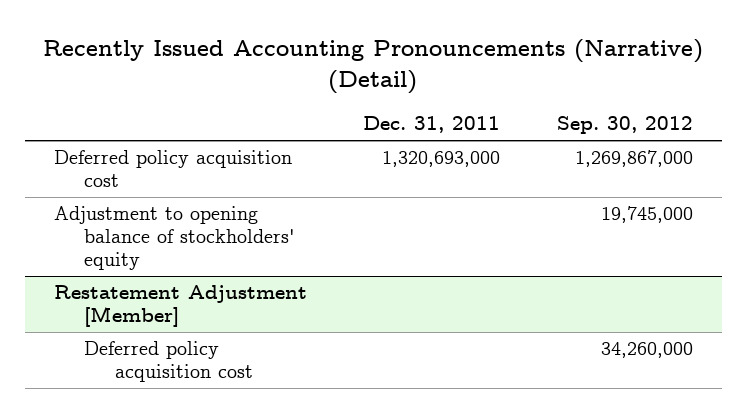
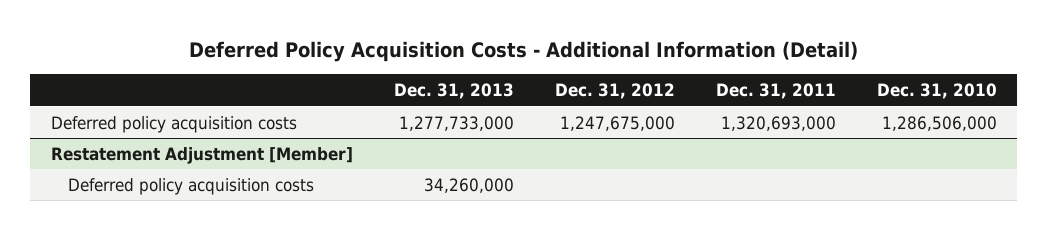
- Recently Issued Accounting Pronouncements (Narrative) (Detail)
+ Deferred Policy Acquisition Costs - Additional Information (Detail)
- | Dec. 31, 2011 | Sep. 30, 2012
+ | Dec. 31, 2013 | Dec. 31, 2012 | Dec. 31, 2011 | Dec. 31, 2010
- Deferred policy acquisition cost | 1,320,693,000 | 1,269,867,000
- Adjustment to opening balance of stockholders' equity | | 19,745,000
+ Deferred policy acquisition costs | 1,277,733,000 | 1,247,675,000 | 1,320,693,000 | 1,286,506,000
@ Restatement Adjustment [Member]
- Deferred policy acquisition cost | | 34,260,000
+ Deferred policy acquisition costs | 34,260,000 | | |

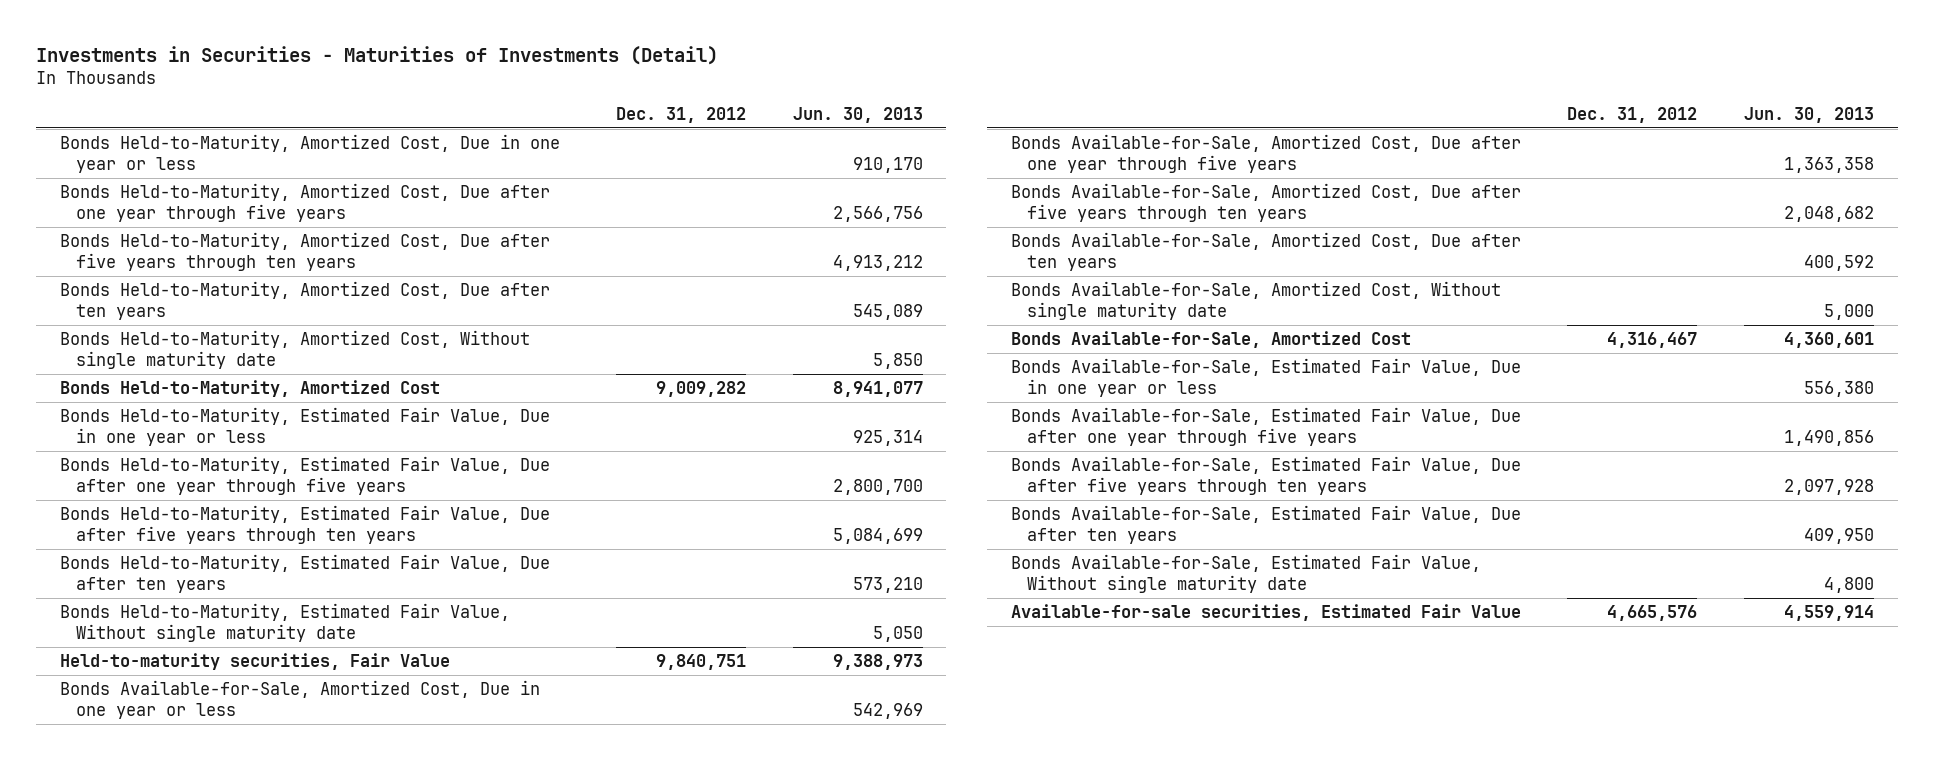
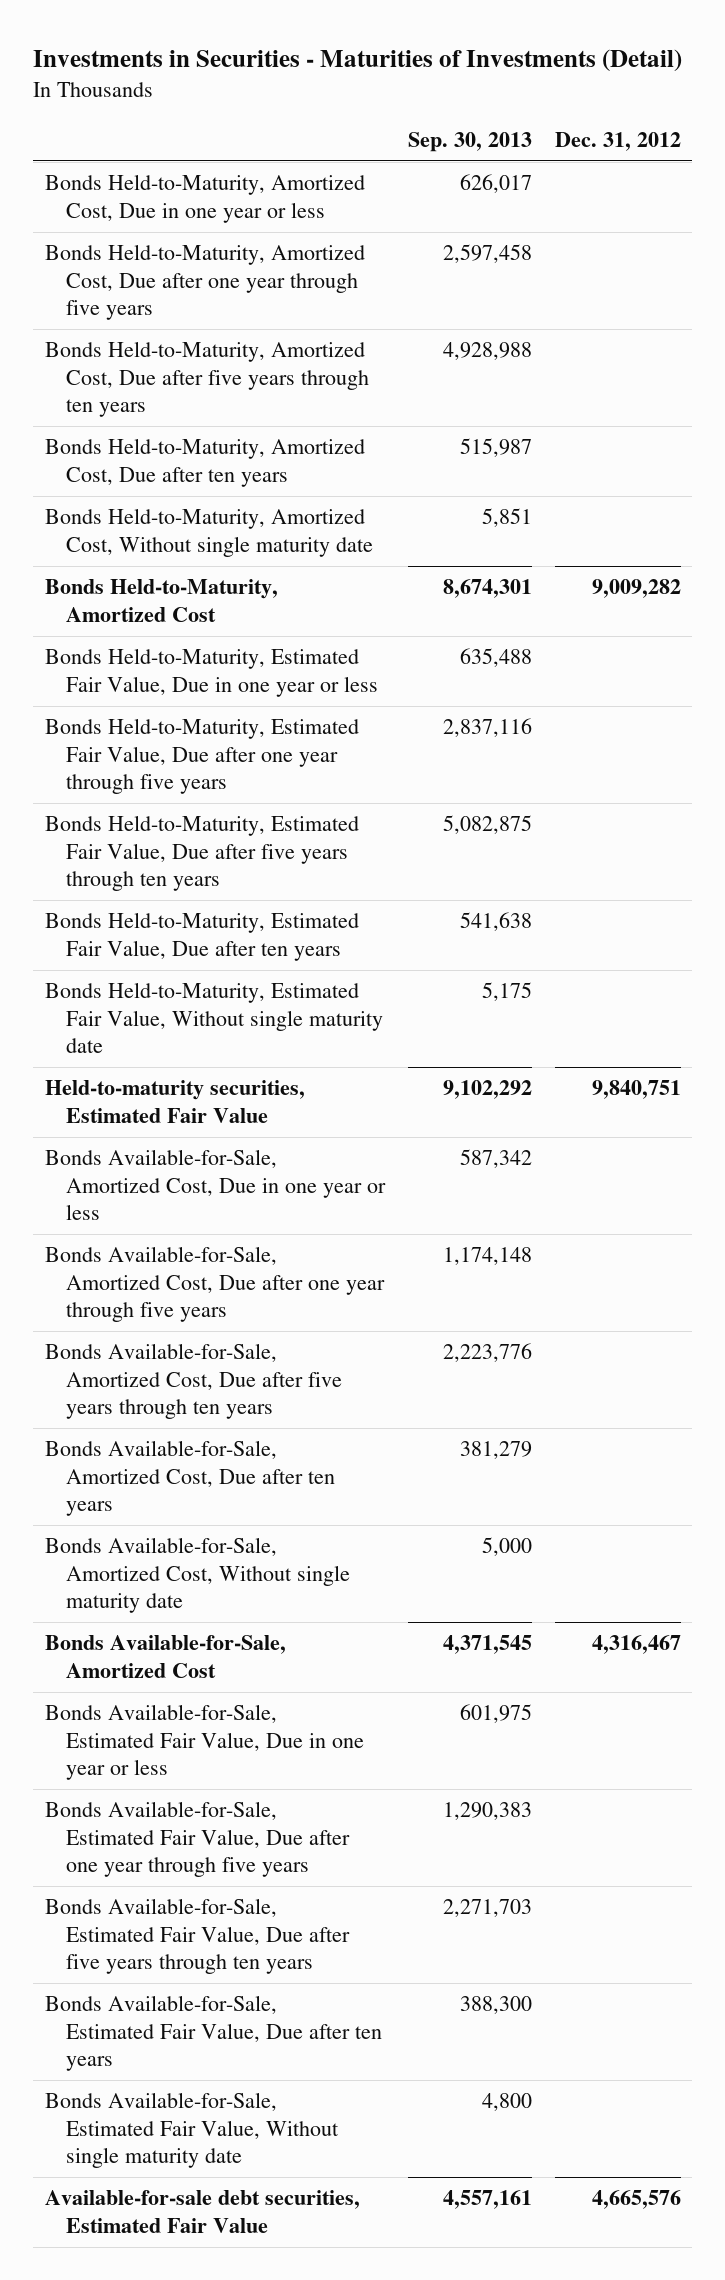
- | Dec. 31, 2012 | Jun. 30, 2013
+ | Sep. 30, 2013 | Dec. 31, 2012
- Held-to-maturity securities, Fair Value | 9,840,751 | 9,388,973
+ Held-to-maturity securities, Estimated Fair Value | 9,102,292 | 9,840,751
- Available-for-sale securities, Estimated Fair Value | 4,665,576 | 4,559,914
+ Available-for-sale debt securities, Estimated Fair Value | 4,557,161 | 4,665,576

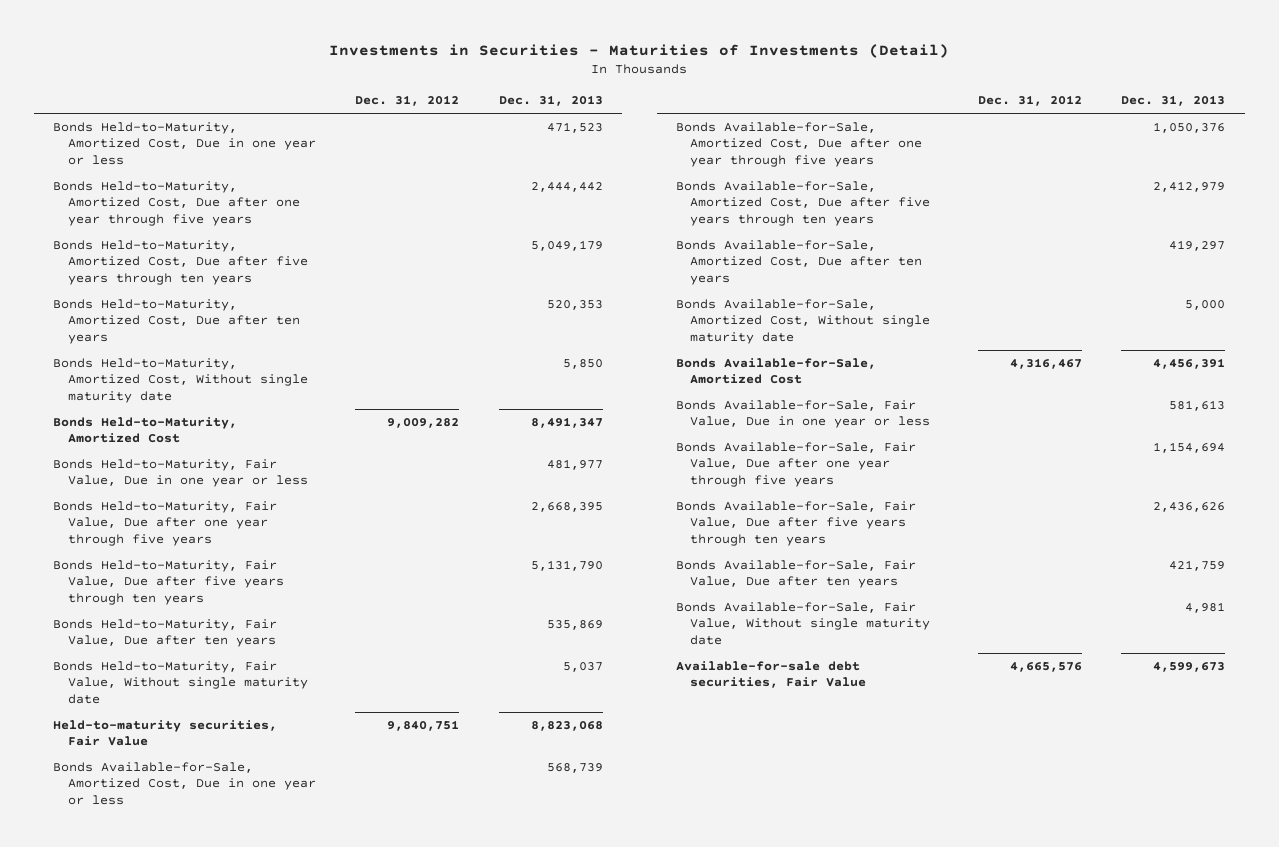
- | Sep. 30, 2013 | Dec. 31, 2012
+ | Dec. 31, 2012 | Dec. 31, 2013
- Bonds Held-to-Maturity, Estimated Fair Value, Due in one year or less | 635,488 |
- Bonds Held-to-Maturity, Estimated Fair Value, Due after one year through five years | 2,837,116 |
- Bonds Held-to-Maturity, Estimated Fair Value, Due after five years through ten years | 5,082,875 |
- Bonds Held-to-Maturity, Estimated Fair Value, Due after ten years | 541,638 |
- Bonds Held-to-Maturity, Estimated Fair Value, Without single maturity date | 5,175 |
- Held-to-maturity securities, Estimated Fair Value | 9,102,292 | 9,840,751
+ Bonds Held-to-Maturity, Fair Value, Due in one year or less | | 481,977
+ Bonds Held-to-Maturity, Fair Value, Due after one year through five years | | 2,668,395
+ Bonds Held-to-Maturity, Fair Value, Due after five years through ten years | | 5,131,790
+ Bonds Held-to-Maturity, Fair Value, Due after ten years | | 535,869
+ Bonds Held-to-Maturity, Fair Value, Without single maturity date | | 5,037
+ Held-to-maturity securities, Fair Value | 9,840,751 | 8,823,068
- Bonds Available-for-Sale, Estimated Fair Value, Due in one year or less | 601,975 |
- Bonds Available-for-Sale, Estimated Fair Value, Due after one year through five years | 1,290,383 |
- Bonds Available-for-Sale, Estimated Fair Value, Due after five years through ten years | 2,271,703 |
- Bonds Available-for-Sale, Estimated Fair Value, Due after ten years | 388,300 |
- Bonds Available-for-Sale, Estimated Fair Value, Without single maturity date | 4,800 |
- Available-for-sale debt securities, Estimated Fair Value | 4,557,161 | 4,665,576
+ Bonds Available-for-Sale, Fair Value, Due in one year or less | | 581,613
+ Bonds Available-for-Sale, Fair Value, Due after one year through five years | | 1,154,694
+ Bonds Available-for-Sale, Fair Value, Due after five years through ten years | | 2,436,626
+ Bonds Available-for-Sale, Fair Value, Due after ten years | | 421,759
+ Bonds Available-for-Sale, Fair Value, Without single maturity date | | 4,981
+ Available-for-sale debt securities, Fair Value | 4,665,576 | 4,599,673

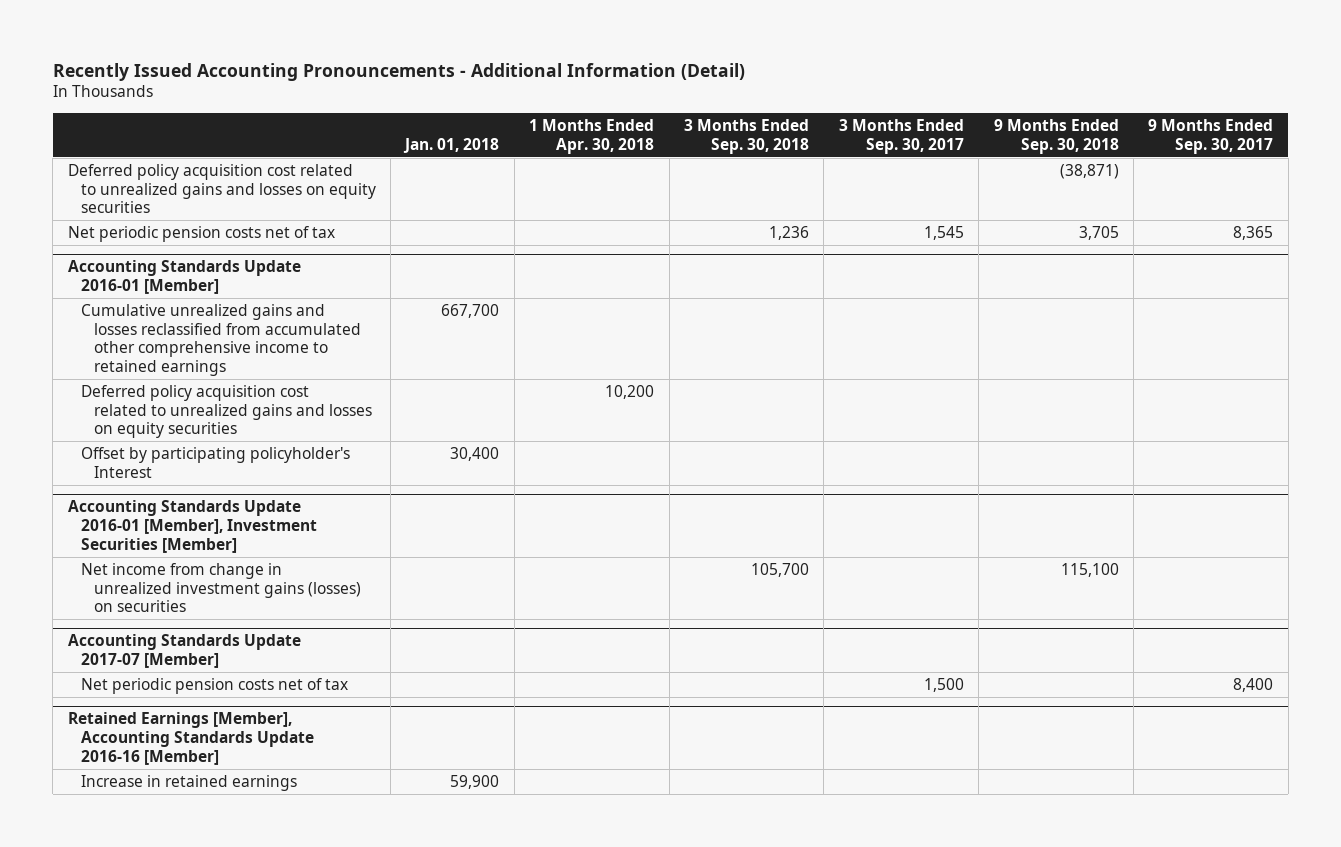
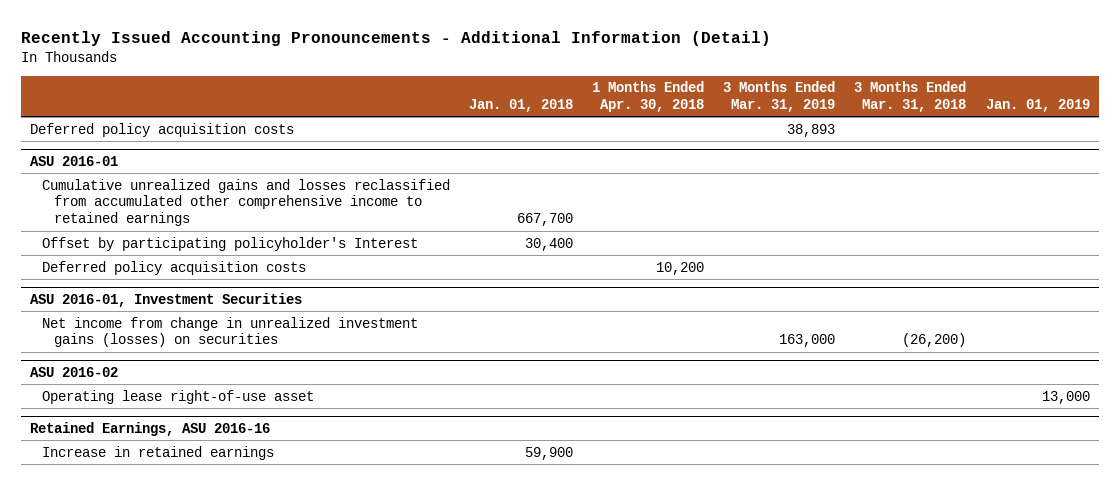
- | Jan. 01, 2018 | 1 Months Ended Apr. 30, 2018 | 3 Months Ended Sep. 30, 2018 | 3 Months Ended Sep. 30, 2017 | 9 Months Ended Sep. 30, 2018 | 9 Months Ended Sep. 30, 2017
+ | Jan. 01, 2018 | 1 Months Ended Apr. 30, 2018 | 3 Months Ended Mar. 31, 2019 | 3 Months Ended Mar. 31, 2018 | Jan. 01, 2019
- Deferred policy acquisition cost related to unrealized gains and losses on equity securities | | | | | (38,871) |
- Net periodic pension costs net of tax | | | 1,236 | 1,545 | 3,705 | 8,365
- Accounting Standards Update 2016-01 [Member]
+ Deferred policy acquisition costs | | | 38,893 | |
+ ASU 2016-01
- Deferred policy acquisition cost related to unrealized gains and losses on equity securities | | 10,200 | | | |
- Accounting Standards Update 2016-01 [Member], Investment Securities [Member]
+ Deferred policy acquisition costs | | 10,200 | | |
+ ASU 2016-01, Investment Securities
- Accounting Standards Update 2017-07 [Member]
- Net periodic pension costs net of tax | | | | 1,500 | | 8,400
- Retained Earnings [Member], Accounting Standards Update 2016-16 [Member]
+ ASU 2016-02
+ Operating lease right-of-use asset | | | | | 13,000
+ Retained Earnings, ASU 2016-16

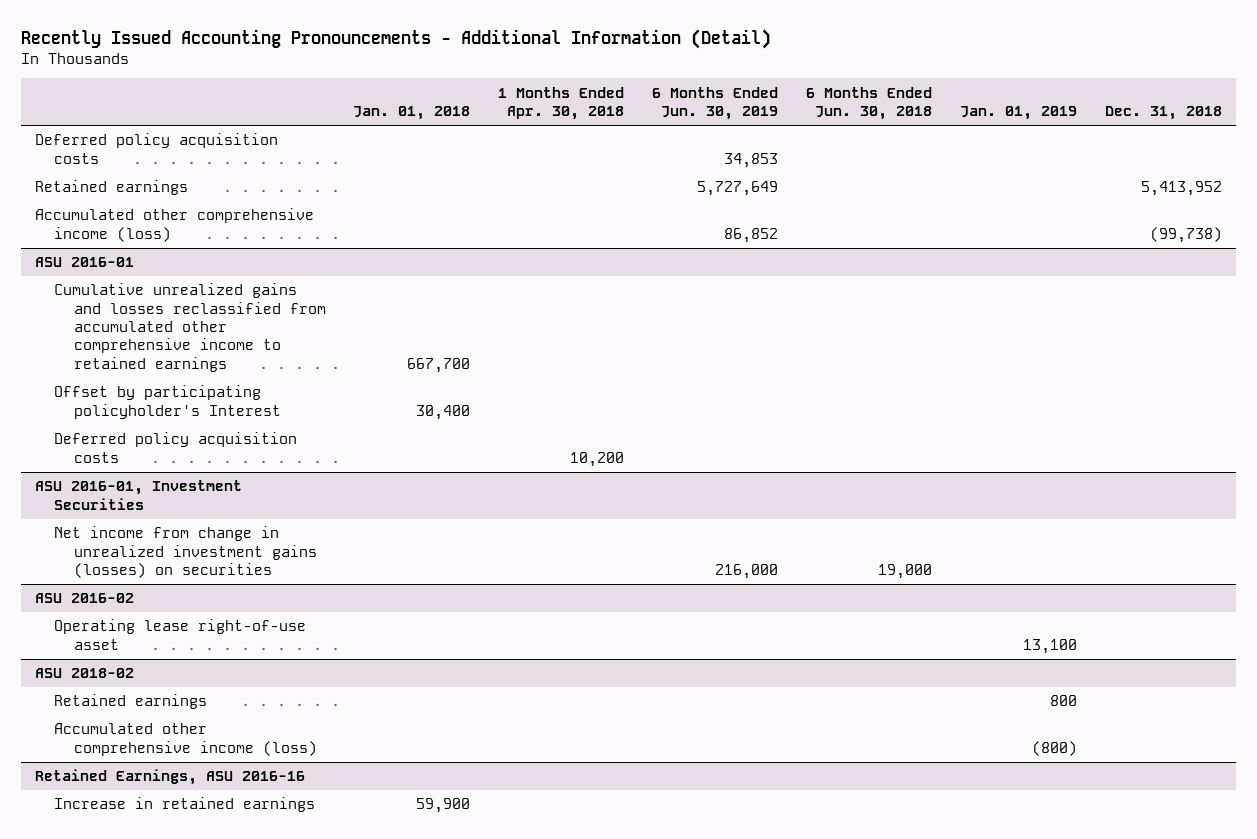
- | Jan. 01, 2018 | 1 Months Ended Apr. 30, 2018 | 3 Months Ended Mar. 31, 2019 | 3 Months Ended Mar. 31, 2018 | Jan. 01, 2019
+ | Jan. 01, 2018 | 1 Months Ended Apr. 30, 2018 | 6 Months Ended Jun. 30, 2019 | 6 Months Ended Jun. 30, 2018 | Jan. 01, 2019 | Dec. 31, 2018
+ Retained earnings | | | 5,727,649 | | | 5,413,952
+ Accumulated other comprehensive income (loss) | | | 86,852 | | | (99,738)
@ ASU 2016-02
- Operating lease right-of-use asset | | | | | 13,000
+ Operating lease right-of-use asset | | | | | 13,100 |
+ ASU 2018-02
+ Retained earnings | | | | | 800 |
+ Accumulated other comprehensive income (loss) | | | | | (800) |

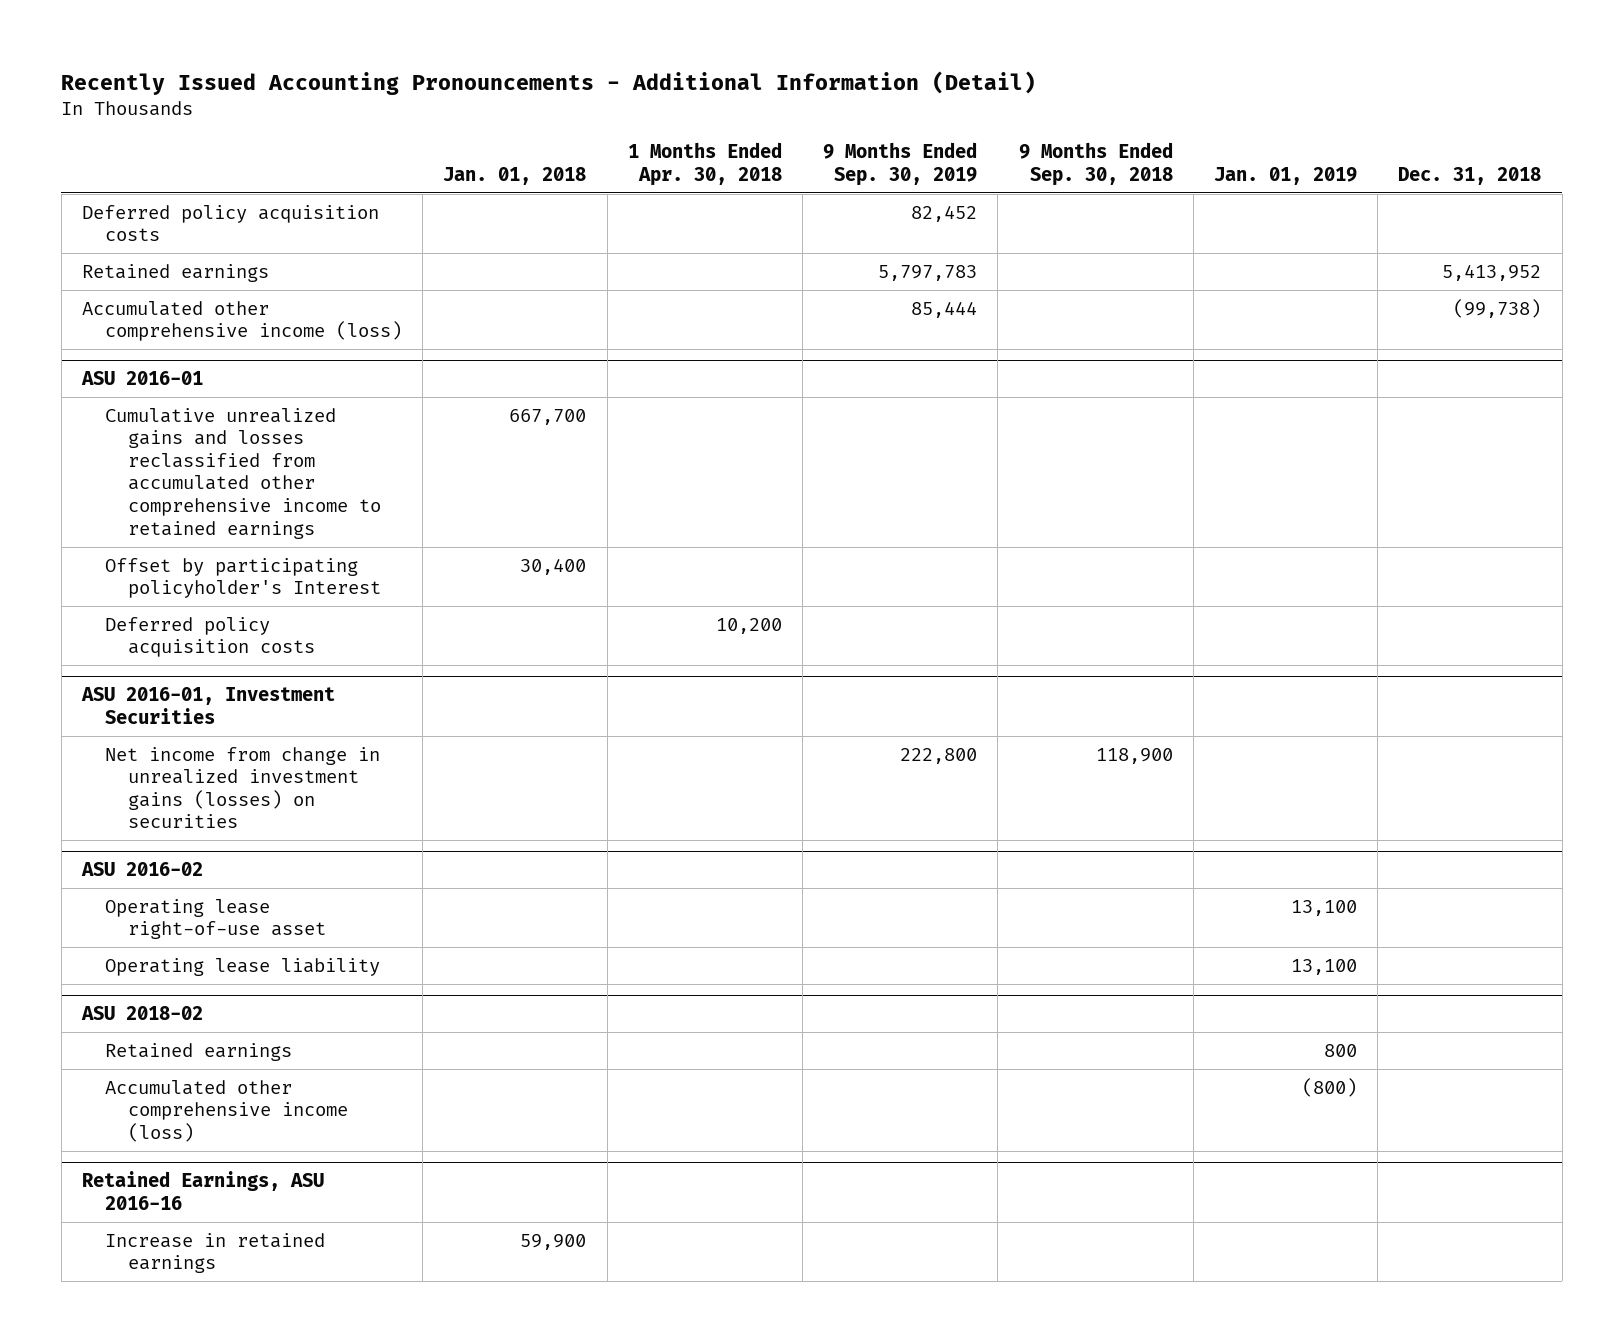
- | Jan. 01, 2018 | 1 Months Ended Apr. 30, 2018 | 6 Months Ended Jun. 30, 2019 | 6 Months Ended Jun. 30, 2018 | Jan. 01, 2019 | Dec. 31, 2018
+ | Jan. 01, 2018 | 1 Months Ended Apr. 30, 2018 | 9 Months Ended Sep. 30, 2019 | 9 Months Ended Sep. 30, 2018 | Jan. 01, 2019 | Dec. 31, 2018
@ ASU 2016-02
+ Operating lease liability | | | | | 13,100 |

